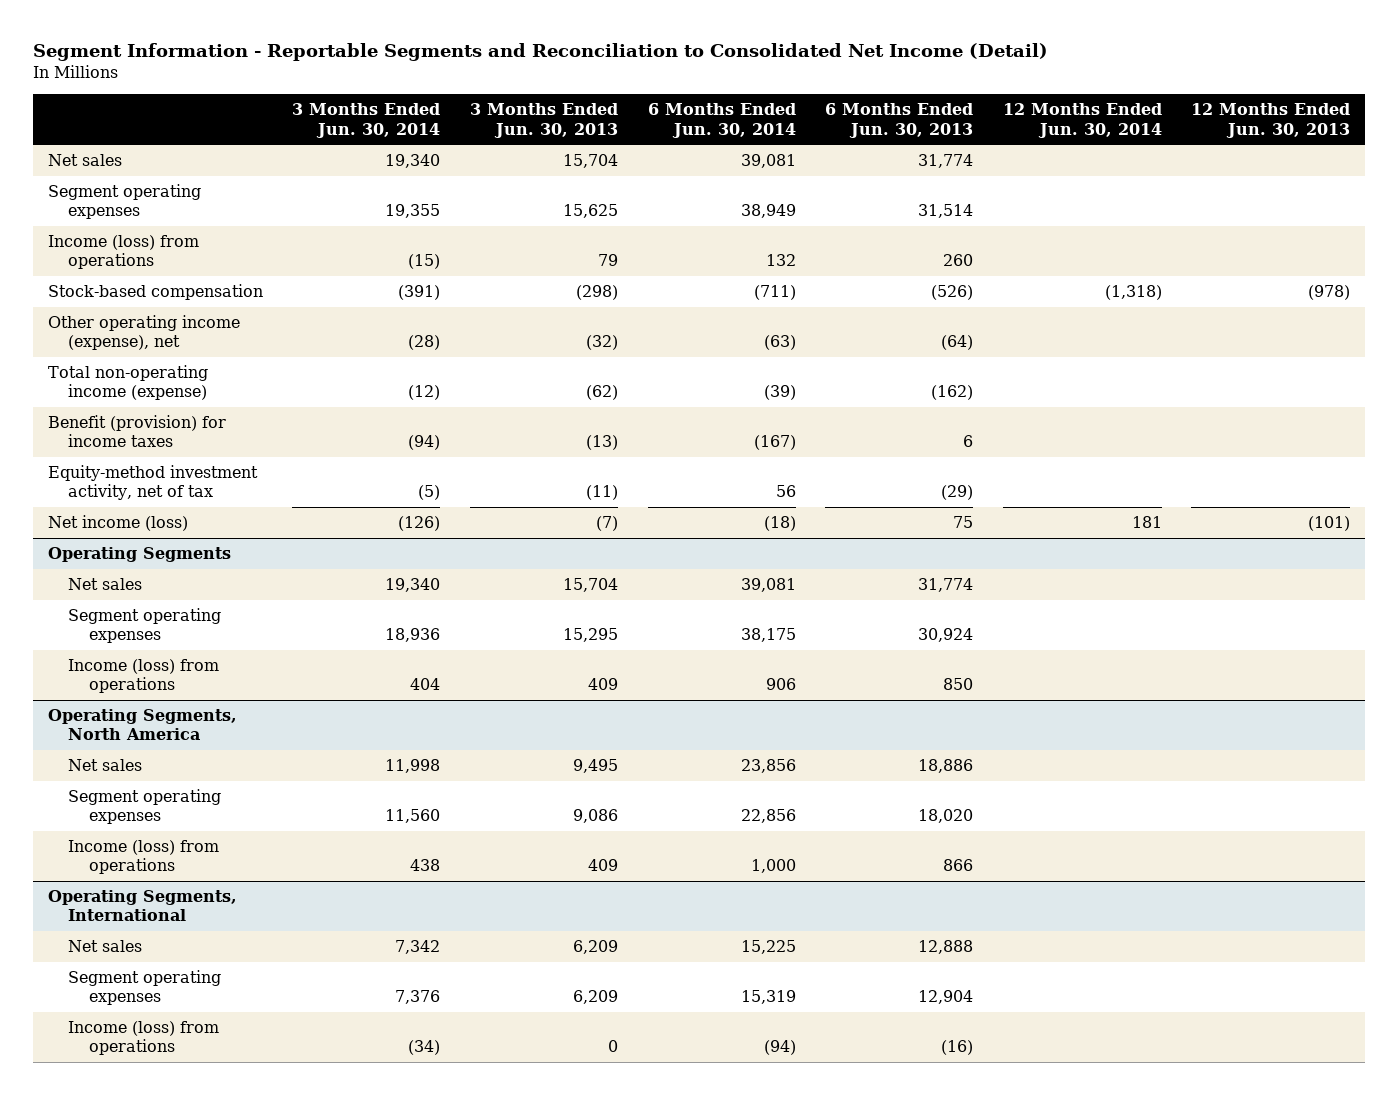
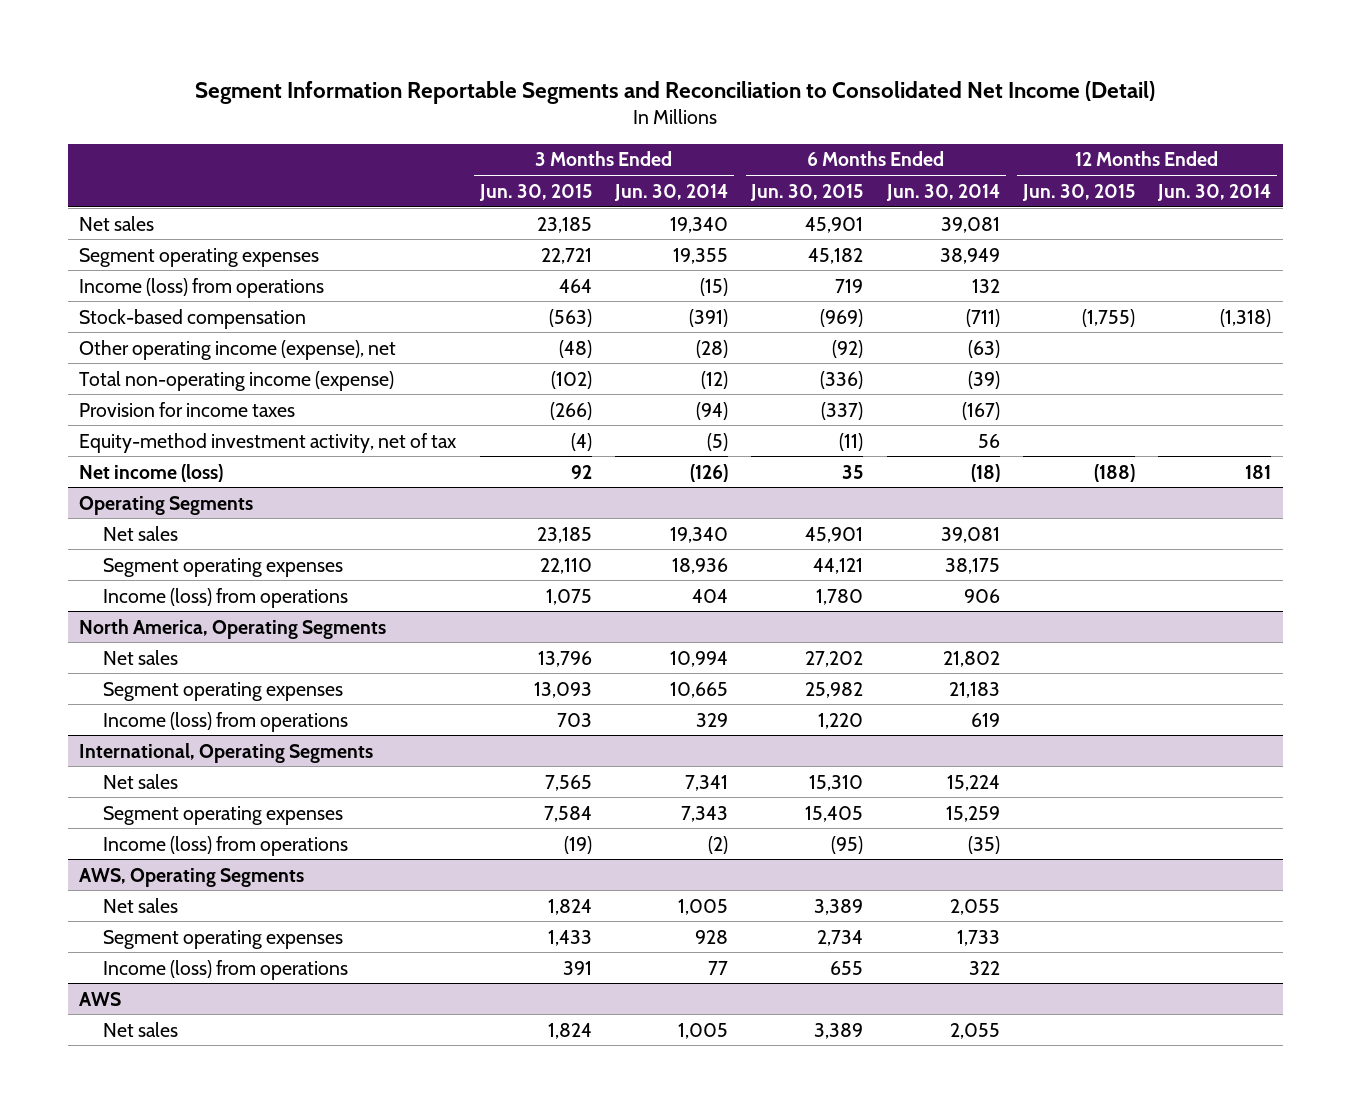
- Segment Information - Reportable Segments and Reconciliation to Consolidated Net Income (Detail)
+ Segment Information Reportable Segments and Reconciliation to Consolidated Net Income (Detail)
- | 3 Months Ended Jun. 30, 2014 | 3 Months Ended Jun. 30, 2013 | 6 Months Ended Jun. 30, 2014 | 6 Months Ended Jun. 30, 2013 | 12 Months Ended Jun. 30, 2014 | 12 Months Ended Jun. 30, 2013
+ | 3 Months Ended Jun. 30, 2015 | 3 Months Ended Jun. 30, 2014 | 6 Months Ended Jun. 30, 2015 | 6 Months Ended Jun. 30, 2014 | 12 Months Ended Jun. 30, 2015 | 12 Months Ended Jun. 30, 2014
- Benefit (provision) for income taxes | (94) | (13) | (167) | 6 | |
+ Provision for income taxes | (266) | (94) | (337) | (167) | |
- Operating Segments, North America
- Net sales | 11,998 | 9,495 | 23,856 | 18,886 | |
- Segment operating expenses | 11,560 | 9,086 | 22,856 | 18,020 | |
- Income (loss) from operations | 438 | 409 | 1,000 | 866 | |
- Operating Segments, International
- Net sales | 7,342 | 6,209 | 15,225 | 12,888 | |
- Segment operating expenses | 7,376 | 6,209 | 15,319 | 12,904 | |
- Income (loss) from operations | (34) | 0 | (94) | (16) | |
+ North America, Operating Segments
+ Net sales | 13,796 | 10,994 | 27,202 | 21,802 | |
+ Segment operating expenses | 13,093 | 10,665 | 25,982 | 21,183 | |
+ Income (loss) from operations | 703 | 329 | 1,220 | 619 | |
+ International, Operating Segments
+ Net sales | 7,565 | 7,341 | 15,310 | 15,224 | |
+ Segment operating expenses | 7,584 | 7,343 | 15,405 | 15,259 | |
+ Income (loss) from operations | (19) | (2) | (95) | (35) | |
+ AWS, Operating Segments
+ Net sales | 1,824 | 1,005 | 3,389 | 2,055 | |
+ Segment operating expenses | 1,433 | 928 | 2,734 | 1,733 | |
+ Income (loss) from operations | 391 | 77 | 655 | 322 | |
+ AWS
+ Net sales | 1,824 | 1,005 | 3,389 | 2,055 | |

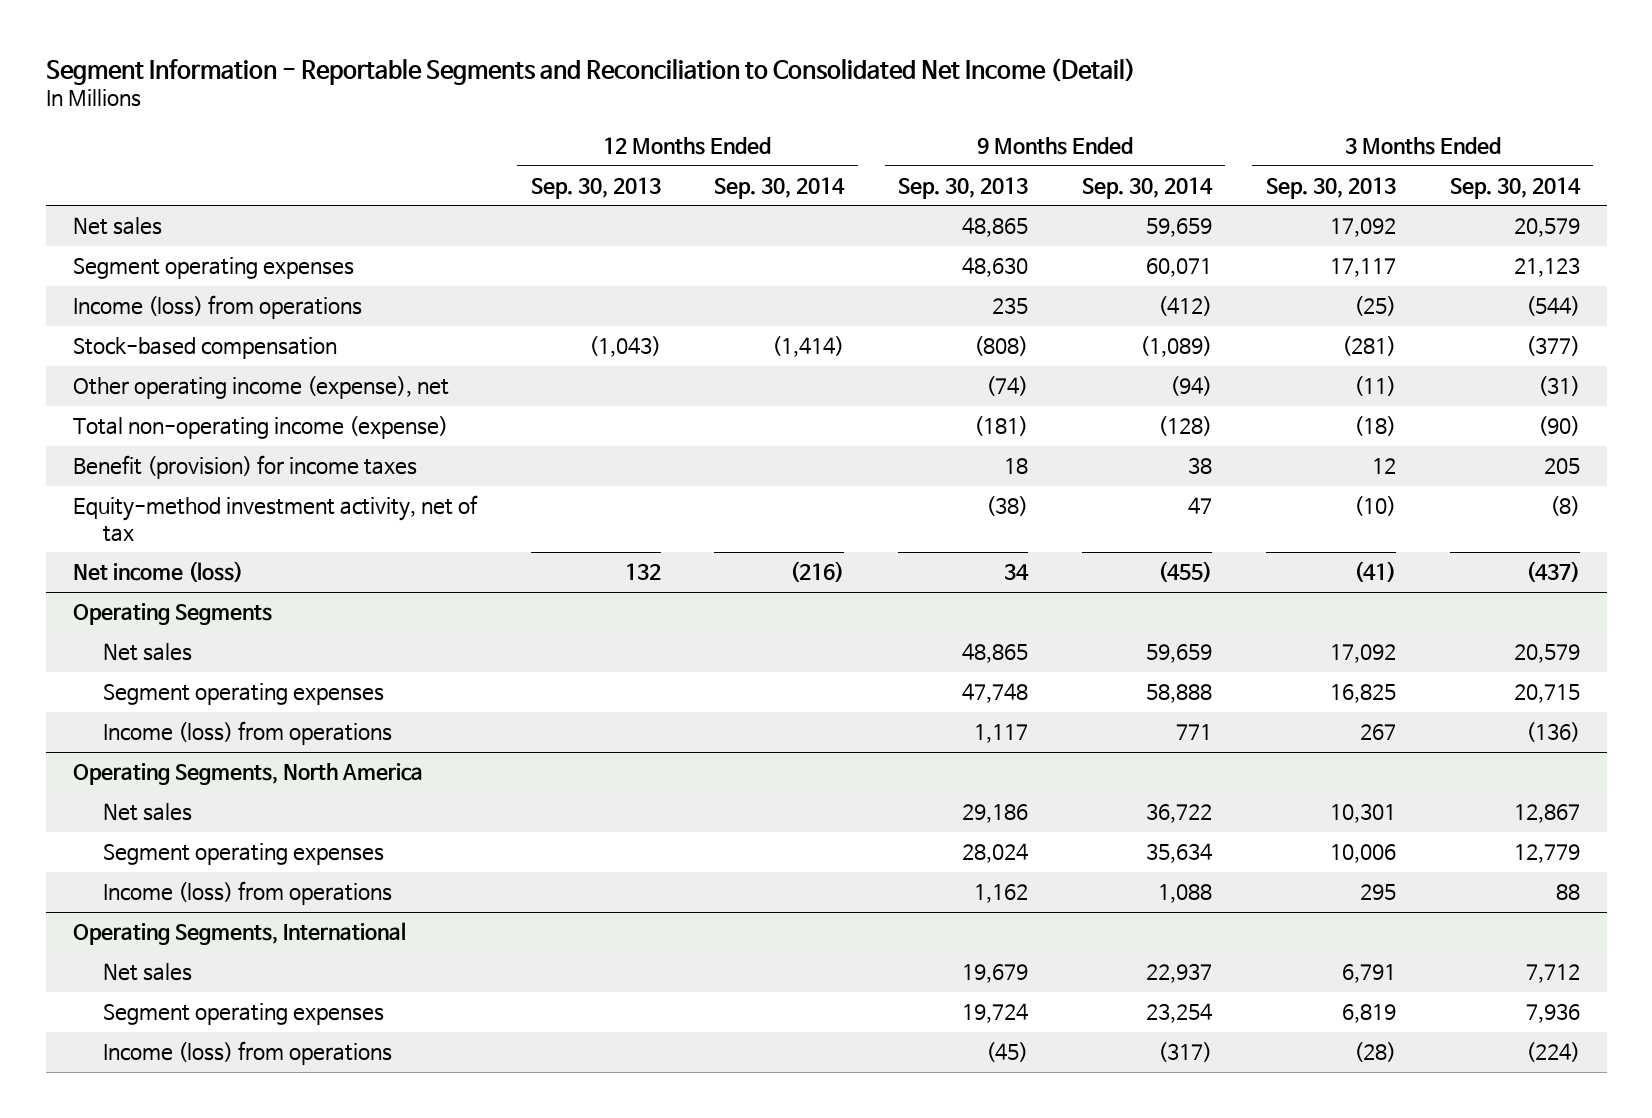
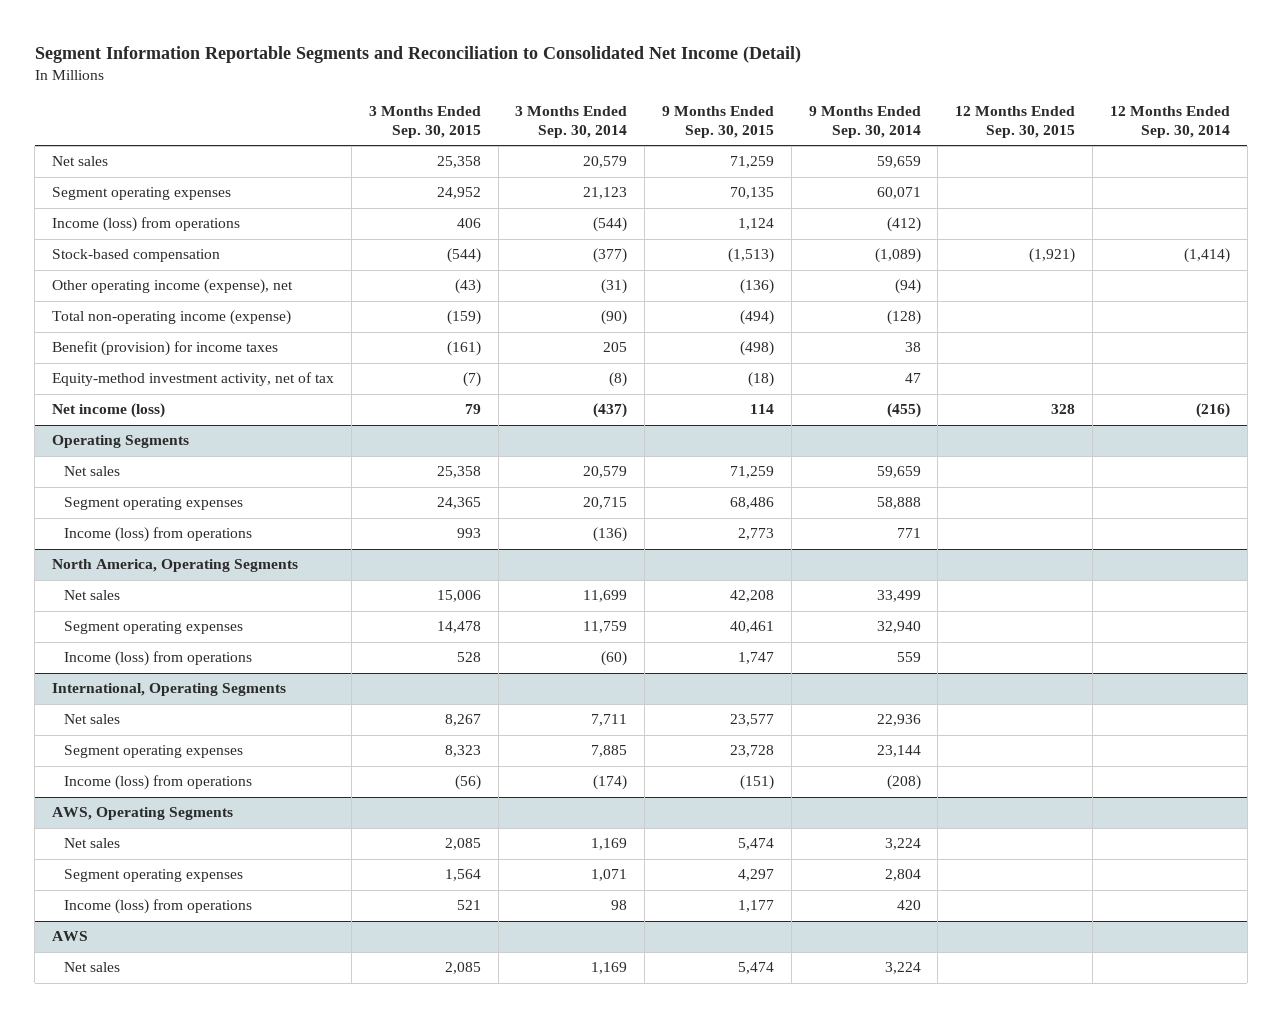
- Segment Information - Reportable Segments and Reconciliation to Consolidated Net Income (Detail)
+ Segment Information Reportable Segments and Reconciliation to Consolidated Net Income (Detail)
- | 12 Months Ended Sep. 30, 2013 | 12 Months Ended Sep. 30, 2014 | 9 Months Ended Sep. 30, 2013 | 9 Months Ended Sep. 30, 2014 | 3 Months Ended Sep. 30, 2013 | 3 Months Ended Sep. 30, 2014
+ | 3 Months Ended Sep. 30, 2015 | 3 Months Ended Sep. 30, 2014 | 9 Months Ended Sep. 30, 2015 | 9 Months Ended Sep. 30, 2014 | 12 Months Ended Sep. 30, 2015 | 12 Months Ended Sep. 30, 2014
- Operating Segments, North America
- Net sales | | | 29,186 | 36,722 | 10,301 | 12,867
- Segment operating expenses | | | 28,024 | 35,634 | 10,006 | 12,779
- Income (loss) from operations | | | 1,162 | 1,088 | 295 | 88
- Operating Segments, International
- Net sales | | | 19,679 | 22,937 | 6,791 | 7,712
- Segment operating expenses | | | 19,724 | 23,254 | 6,819 | 7,936
- Income (loss) from operations | | | (45) | (317) | (28) | (224)
+ North America, Operating Segments
+ Net sales | 15,006 | 11,699 | 42,208 | 33,499 | |
+ Segment operating expenses | 14,478 | 11,759 | 40,461 | 32,940 | |
+ Income (loss) from operations | 528 | (60) | 1,747 | 559 | |
+ International, Operating Segments
+ Net sales | 8,267 | 7,711 | 23,577 | 22,936 | |
+ Segment operating expenses | 8,323 | 7,885 | 23,728 | 23,144 | |
+ Income (loss) from operations | (56) | (174) | (151) | (208) | |
+ AWS, Operating Segments
+ Net sales | 2,085 | 1,169 | 5,474 | 3,224 | |
+ Segment operating expenses | 1,564 | 1,071 | 4,297 | 2,804 | |
+ Income (loss) from operations | 521 | 98 | 1,177 | 420 | |
+ AWS
+ Net sales | 2,085 | 1,169 | 5,474 | 3,224 | |

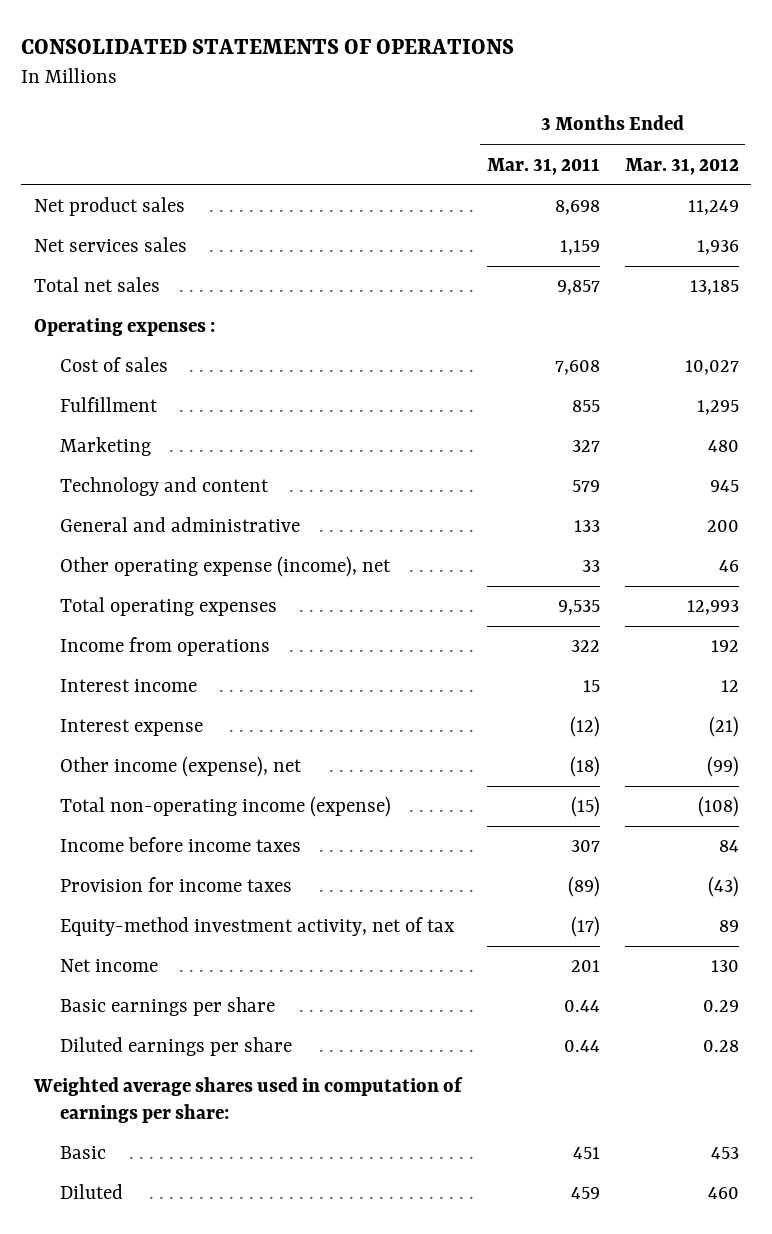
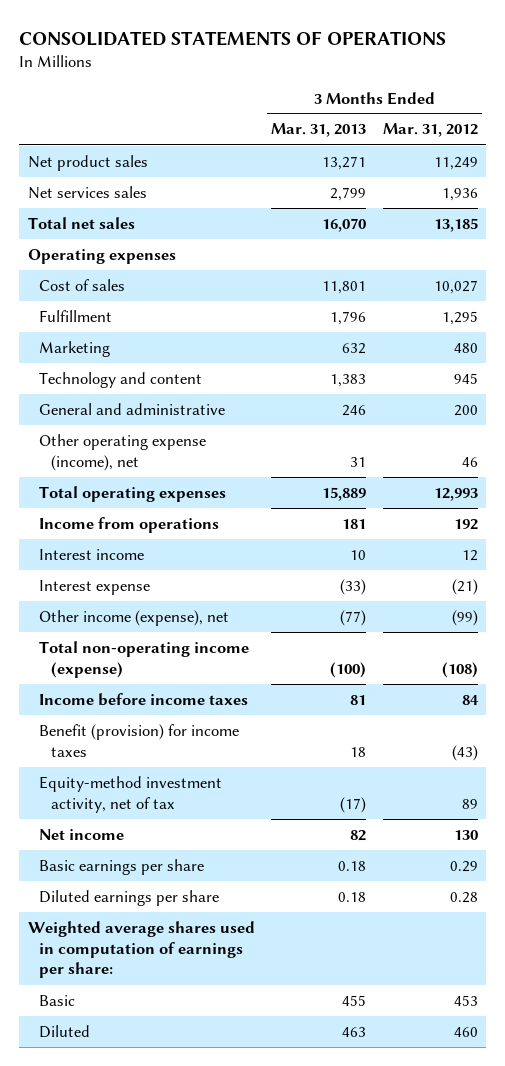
- | 3 Months Ended Mar. 31, 2011 | 3 Months Ended Mar. 31, 2012
+ | 3 Months Ended Mar. 31, 2013 | 3 Months Ended Mar. 31, 2012
- Operating expenses :
+ Operating expenses
- Provision for income taxes | (89) | (43)
+ Benefit (provision) for income taxes | 18 | (43)

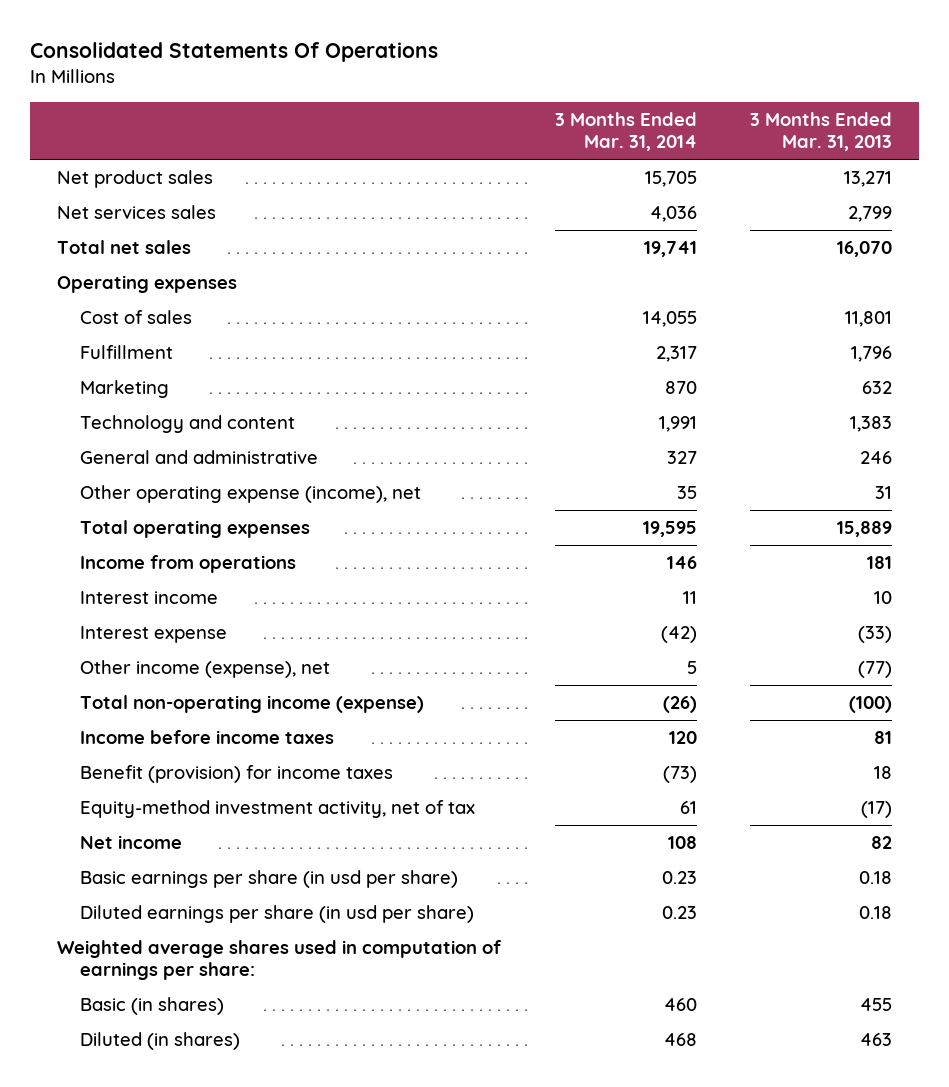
- CONSOLIDATED STATEMENTS OF OPERATIONS
+ Consolidated Statements Of Operations
- | 3 Months Ended Mar. 31, 2013 | 3 Months Ended Mar. 31, 2012
+ | 3 Months Ended Mar. 31, 2014 | 3 Months Ended Mar. 31, 2013
- Basic earnings per share | 0.18 | 0.29
- Diluted earnings per share | 0.18 | 0.28
+ Basic earnings per share (in usd per share) | 0.23 | 0.18
+ Diluted earnings per share (in usd per share) | 0.23 | 0.18
- Basic | 455 | 453
- Diluted | 463 | 460
+ Basic (in shares) | 460 | 455
+ Diluted (in shares) | 468 | 463

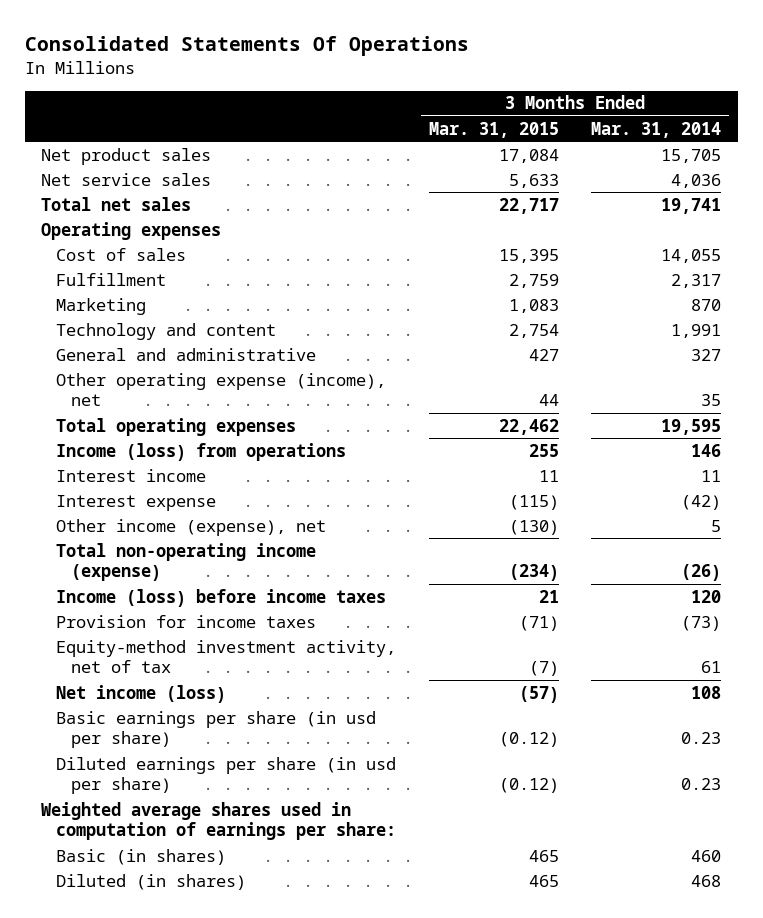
- | 3 Months Ended Mar. 31, 2014 | 3 Months Ended Mar. 31, 2013
+ | 3 Months Ended Mar. 31, 2015 | 3 Months Ended Mar. 31, 2014
- Net services sales | 4,036 | 2,799
+ Net service sales | 5,633 | 4,036
- Income from operations | 146 | 181
+ Income (loss) from operations | 255 | 146
- Income before income taxes | 120 | 81
- Benefit (provision) for income taxes | (73) | 18
+ Income (loss) before income taxes | 21 | 120
+ Provision for income taxes | (71) | (73)
- Net income | 108 | 82
+ Net income (loss) | (57) | 108

